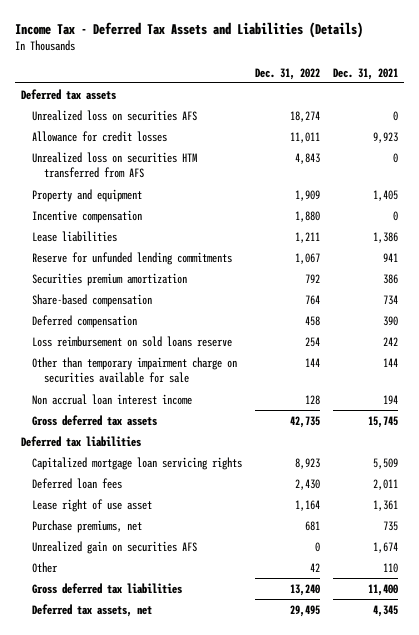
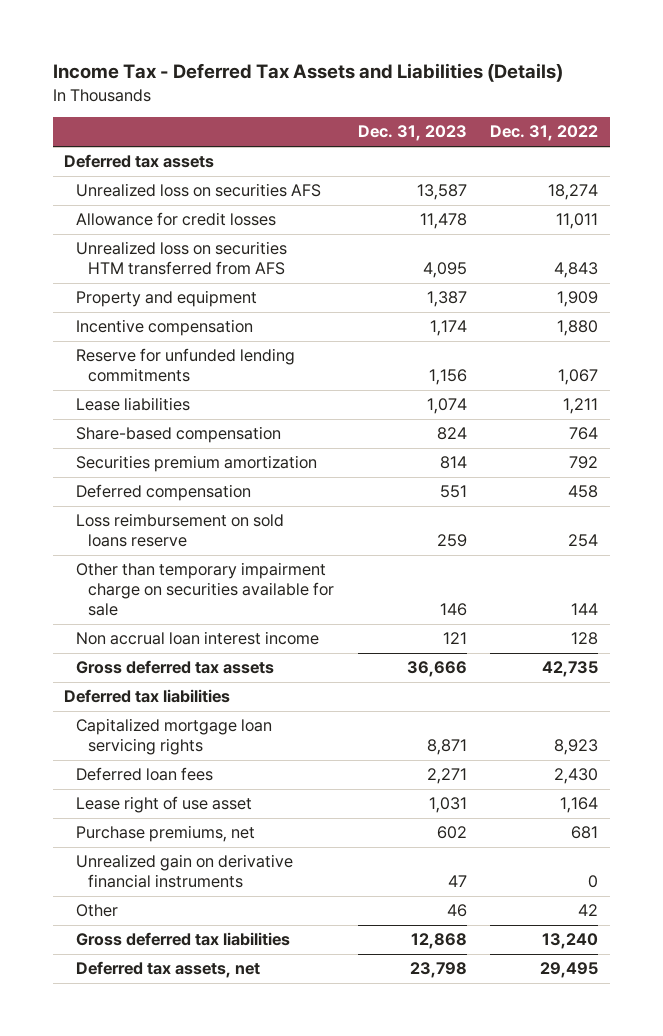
- | Dec. 31, 2022 | Dec. 31, 2021
+ | Dec. 31, 2023 | Dec. 31, 2022
moved down: Lease liabilities | 1,074 | 1,211
moved down: Securities premium amortization | 814 | 792
- Unrealized gain on securities AFS | 0 | 1,674
+ Unrealized gain on derivative financial instruments | 47 | 0

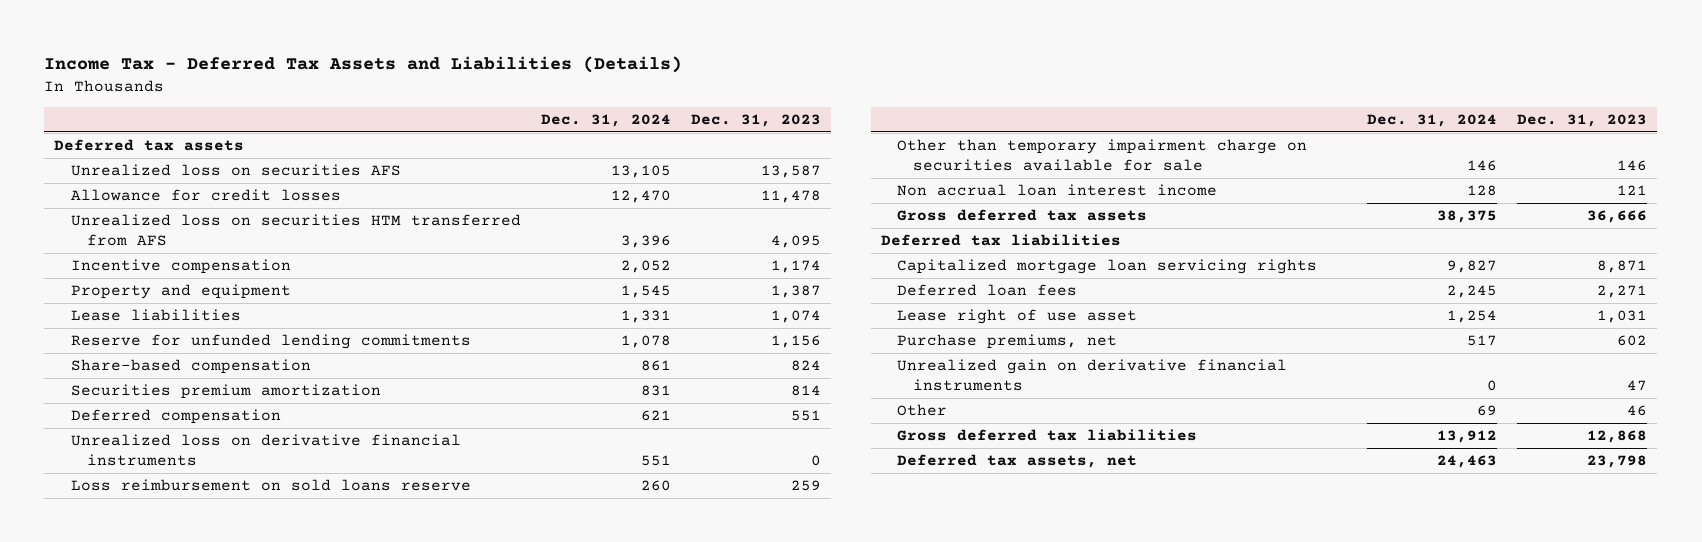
- | Dec. 31, 2023 | Dec. 31, 2022
+ | Dec. 31, 2024 | Dec. 31, 2023
moved down: Property and equipment | 1,545 | 1,387
moved down: Reserve for unfunded lending commitments | 1,078 | 1,156
+ Unrealized loss on derivative financial instruments | 551 | 0

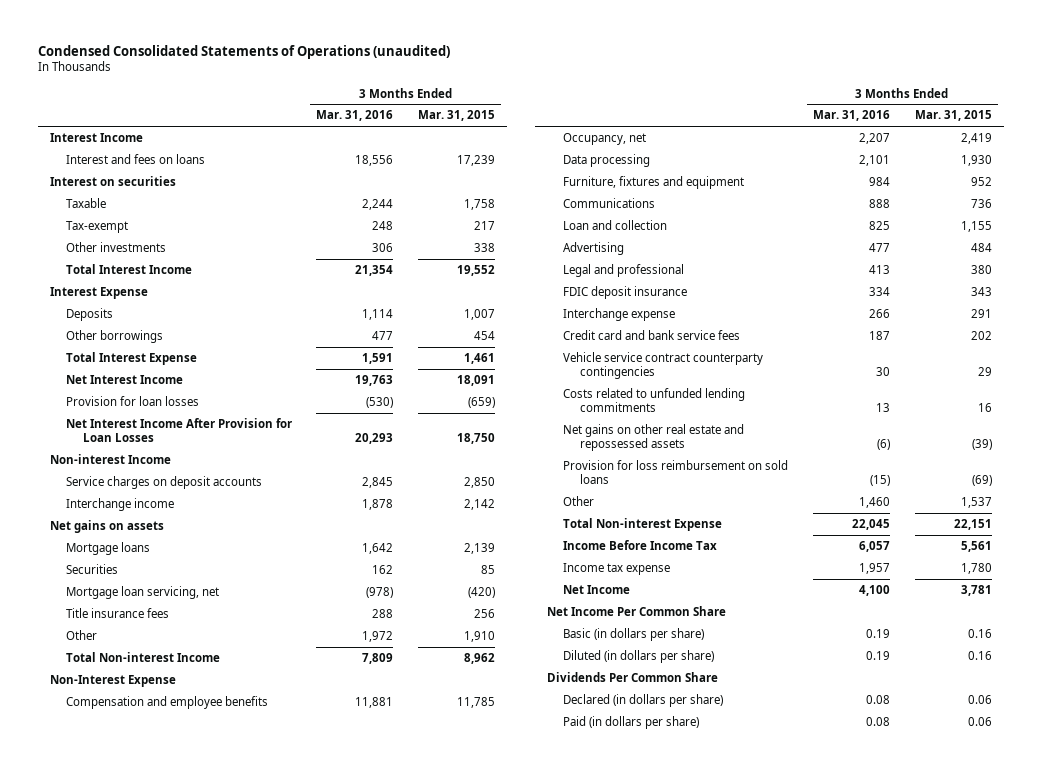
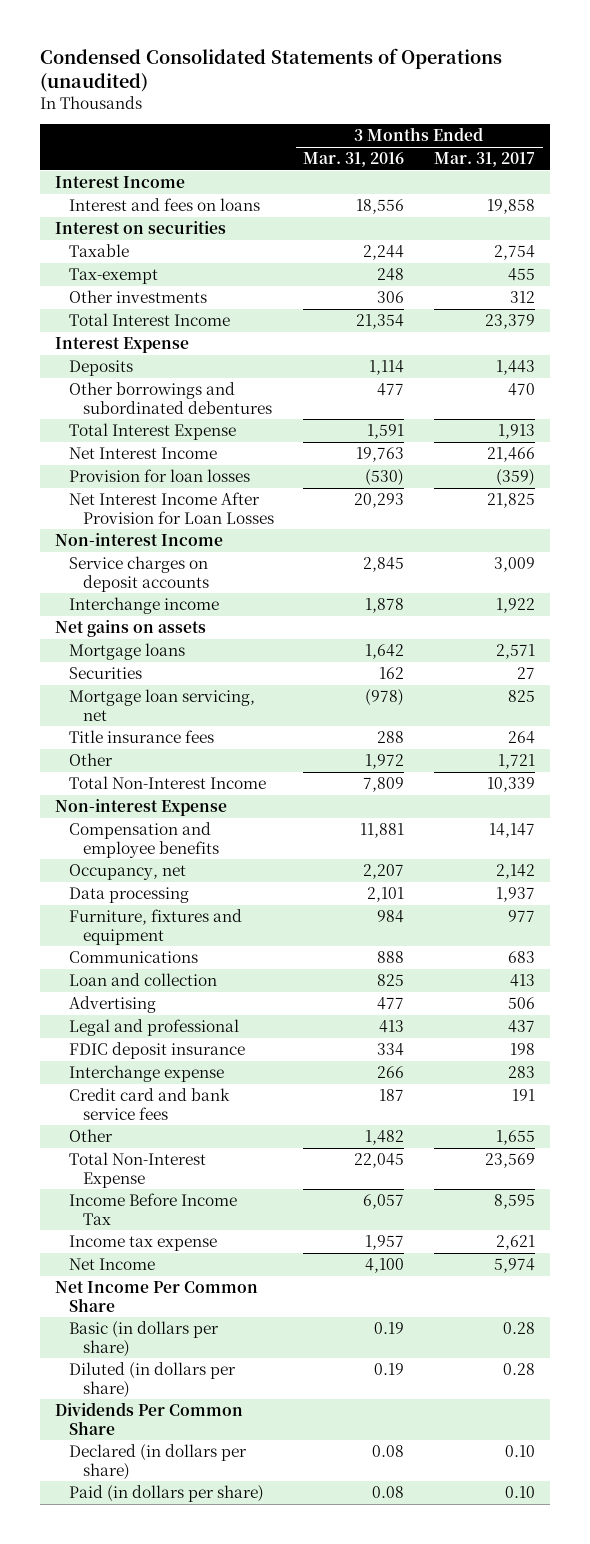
- | 3 Months Ended Mar. 31, 2016 | 3 Months Ended Mar. 31, 2015
+ | 3 Months Ended Mar. 31, 2016 | 3 Months Ended Mar. 31, 2017
- Other borrowings | 477 | 454
+ Other borrowings and subordinated debentures | 477 | 470
- Total Non-interest Income | 7,809 | 8,962
- Non-Interest Expense
+ Total Non-Interest Income | 7,809 | 10,339
+ Non-interest Expense
- Vehicle service contract counterparty contingencies | 30 | 29
- Costs related to unfunded lending commitments | 13 | 16
- Net gains on other real estate and repossessed assets | (6) | (39)
- Provision for loss reimbursement on sold loans | (15) | (69)
- Other | 1,460 | 1,537
- Total Non-interest Expense | 22,045 | 22,151
+ Other | 1,482 | 1,655
+ Total Non-Interest Expense | 22,045 | 23,569

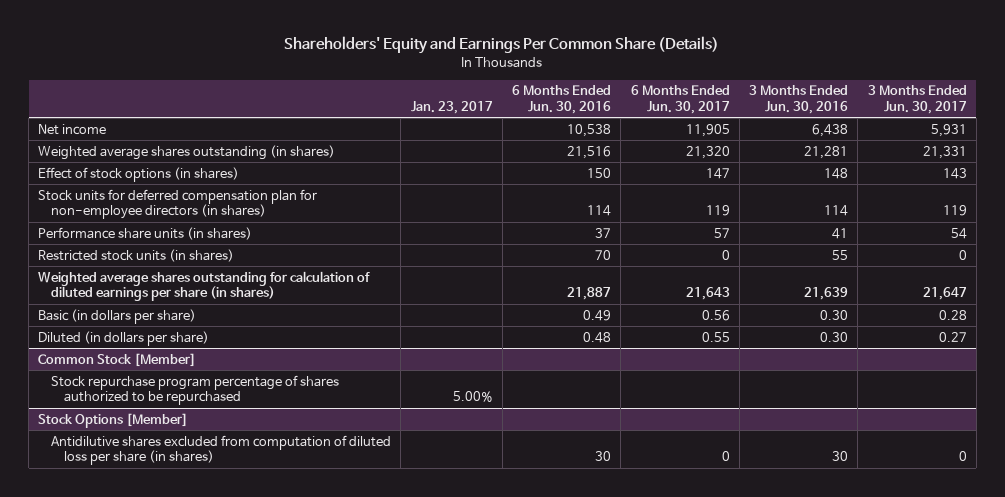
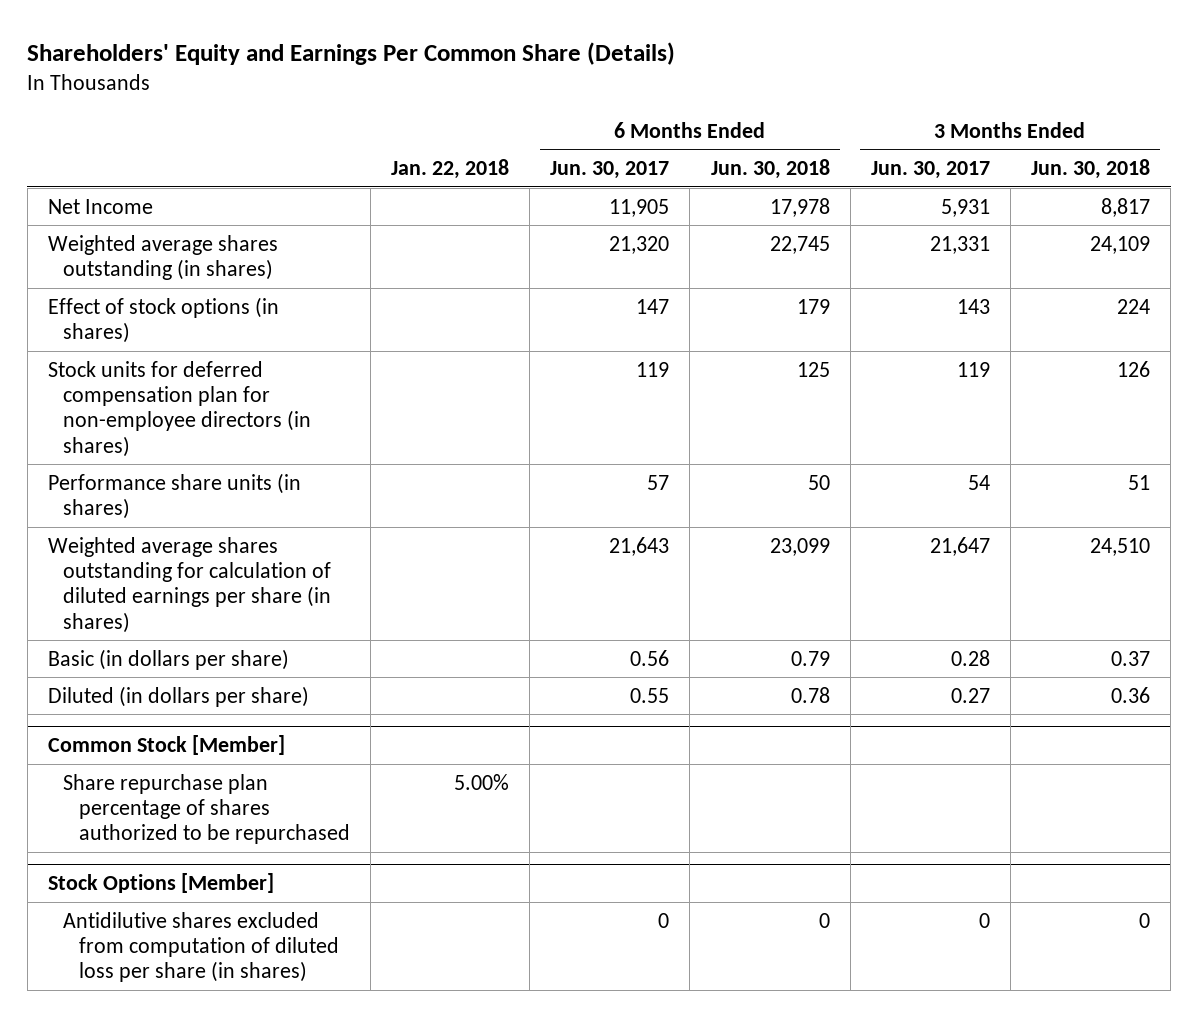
- | Jan. 23, 2017 | 6 Months Ended Jun. 30, 2016 | 6 Months Ended Jun. 30, 2017 | 3 Months Ended Jun. 30, 2016 | 3 Months Ended Jun. 30, 2017
+ | Jan. 22, 2018 | 6 Months Ended Jun. 30, 2017 | 6 Months Ended Jun. 30, 2018 | 3 Months Ended Jun. 30, 2017 | 3 Months Ended Jun. 30, 2018
- Net income | | 10,538 | 11,905 | 6,438 | 5,931
+ Net Income | | 11,905 | 17,978 | 5,931 | 8,817
- Restricted stock units (in shares) | | 70 | 0 | 55 | 0
@ Common Stock [Member]
- Stock repurchase program percentage of shares authorized to be repurchased | 5.00% | | | |
+ Share repurchase plan percentage of shares authorized to be repurchased | 5.00% | | | |

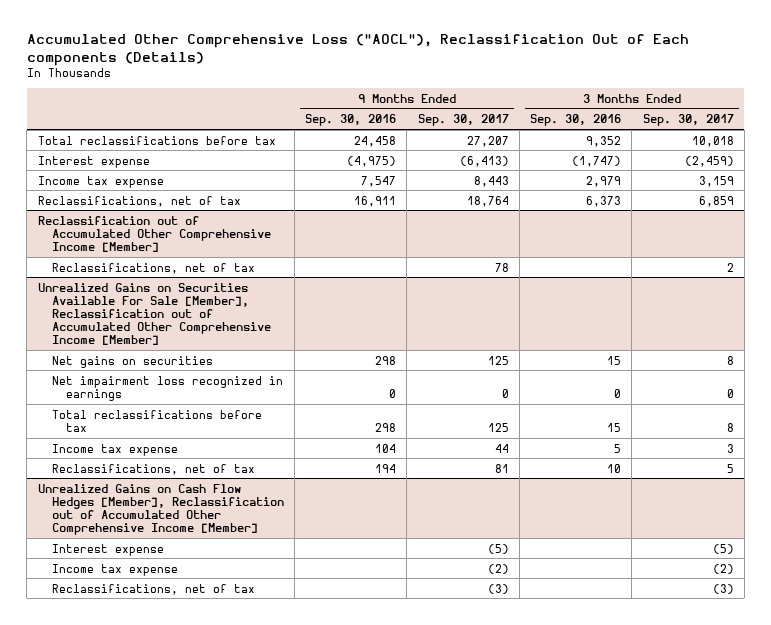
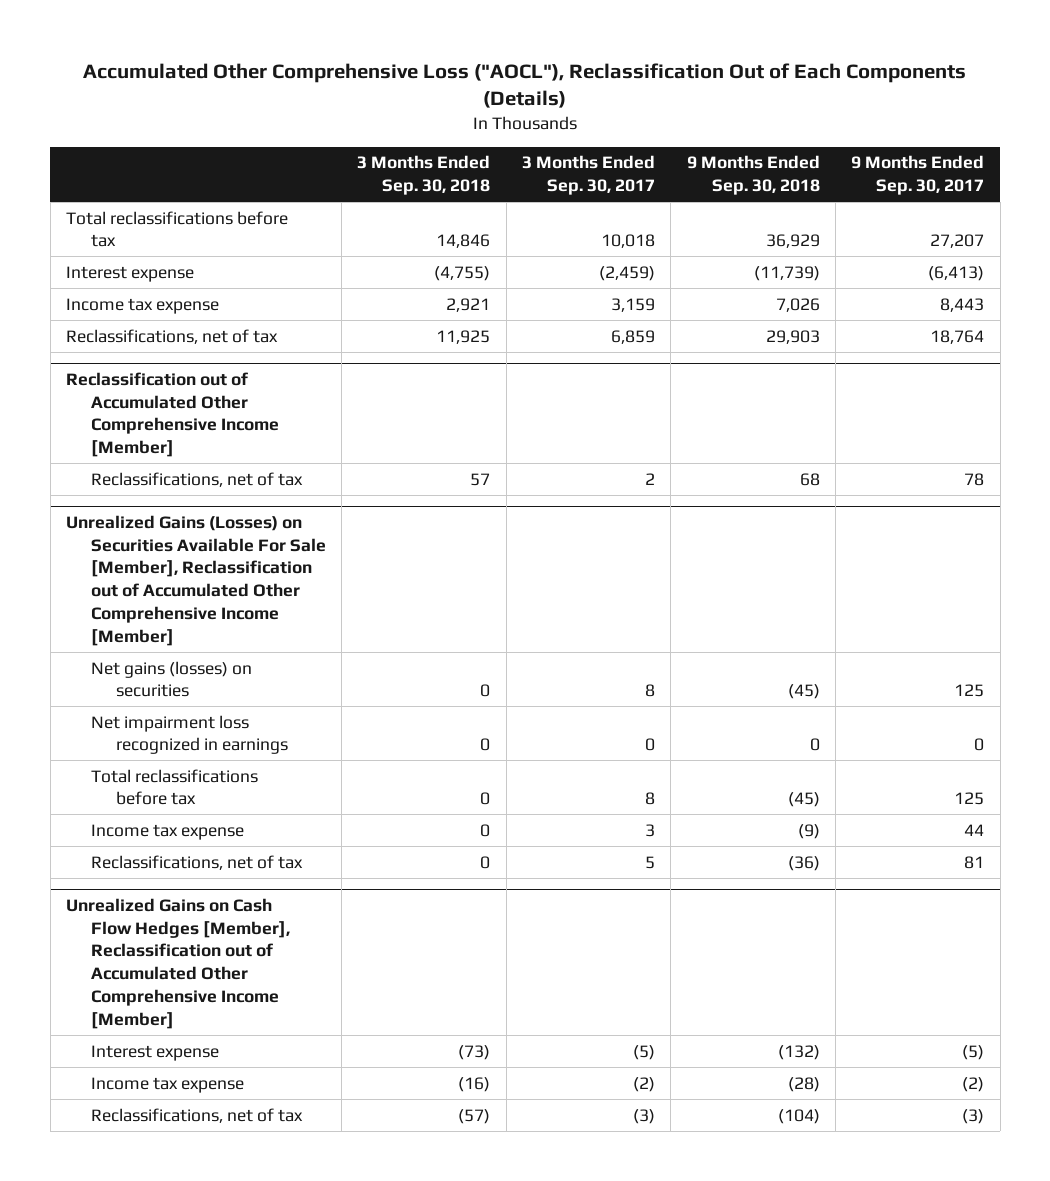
- Accumulated Other Comprehensive Loss ("AOCL"), Reclassification Out of Each components (Details)
+ Accumulated Other Comprehensive Loss ("AOCL"), Reclassification Out of Each Components (Details)
- | 9 Months Ended Sep. 30, 2016 | 9 Months Ended Sep. 30, 2017 | 3 Months Ended Sep. 30, 2016 | 3 Months Ended Sep. 30, 2017
+ | 3 Months Ended Sep. 30, 2018 | 3 Months Ended Sep. 30, 2017 | 9 Months Ended Sep. 30, 2018 | 9 Months Ended Sep. 30, 2017
- Unrealized Gains on Securities Available For Sale [Member], Reclassification out of Accumulated Other Comprehensive Income [Member]
- Net gains on securities | 298 | 125 | 15 | 8
+ Unrealized Gains (Losses) on Securities Available For Sale [Member], Reclassification out of Accumulated Other Comprehensive Income [Member]
+ Net gains (losses) on securities | 0 | 8 | (45) | 125

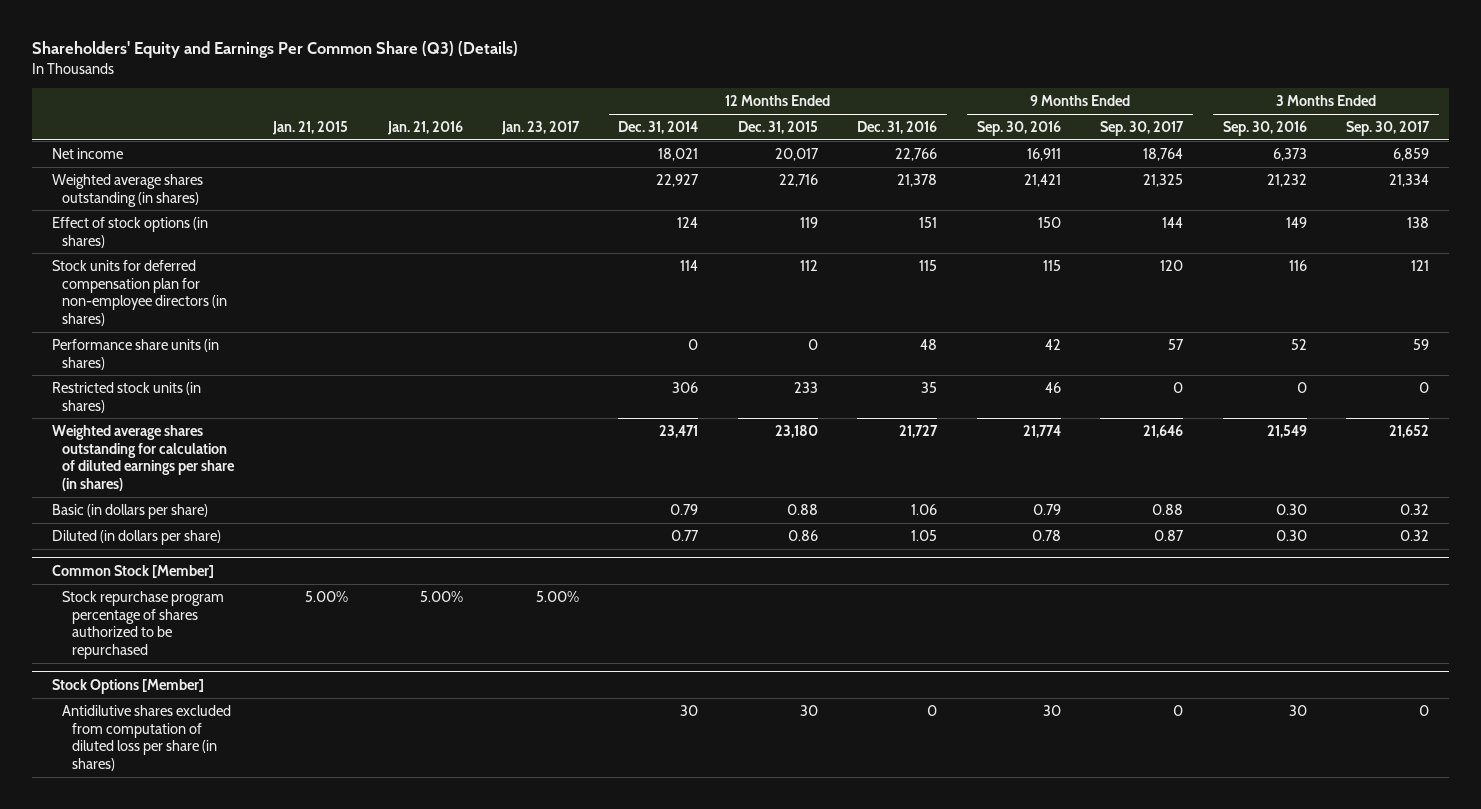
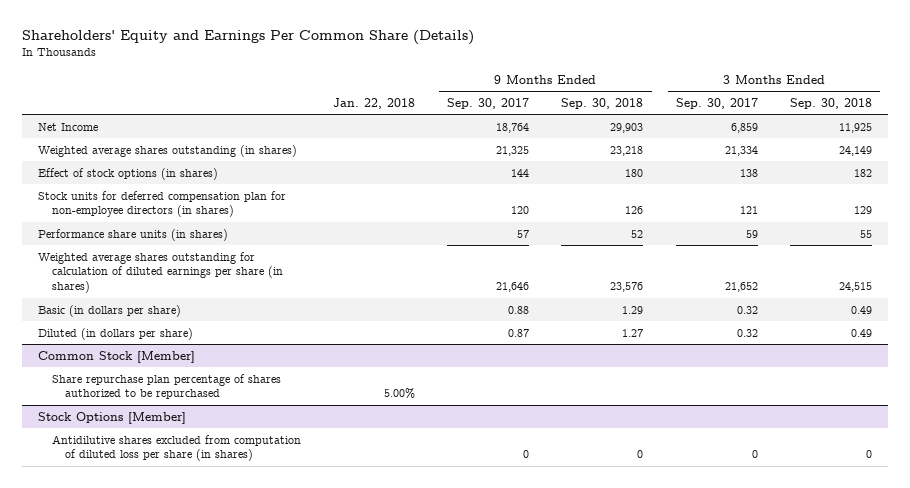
- Shareholders' Equity and Earnings Per Common Share (Q3) (Details)
+ Shareholders' Equity and Earnings Per Common Share (Details)
- | Jan. 21, 2015 | Jan. 21, 2016 | Jan. 23, 2017 | 12 Months Ended Dec. 31, 2014 | 12 Months Ended Dec. 31, 2015 | 12 Months Ended Dec. 31, 2016 | 9 Months Ended Sep. 30, 2016 | 9 Months Ended Sep. 30, 2017 | 3 Months Ended Sep. 30, 2016 | 3 Months Ended Sep. 30, 2017
+ | Jan. 22, 2018 | 9 Months Ended Sep. 30, 2017 | 9 Months Ended Sep. 30, 2018 | 3 Months Ended Sep. 30, 2017 | 3 Months Ended Sep. 30, 2018
- Net income | | | | 18,021 | 20,017 | 22,766 | 16,911 | 18,764 | 6,373 | 6,859
+ Net Income | | 18,764 | 29,903 | 6,859 | 11,925
- Restricted stock units (in shares) | | | | 306 | 233 | 35 | 46 | 0 | 0 | 0
@ Common Stock [Member]
- Stock repurchase program percentage of shares authorized to be repurchased | 5.00% | 5.00% | 5.00% | | | | | | |
+ Share repurchase plan percentage of shares authorized to be repurchased | 5.00% | | | |

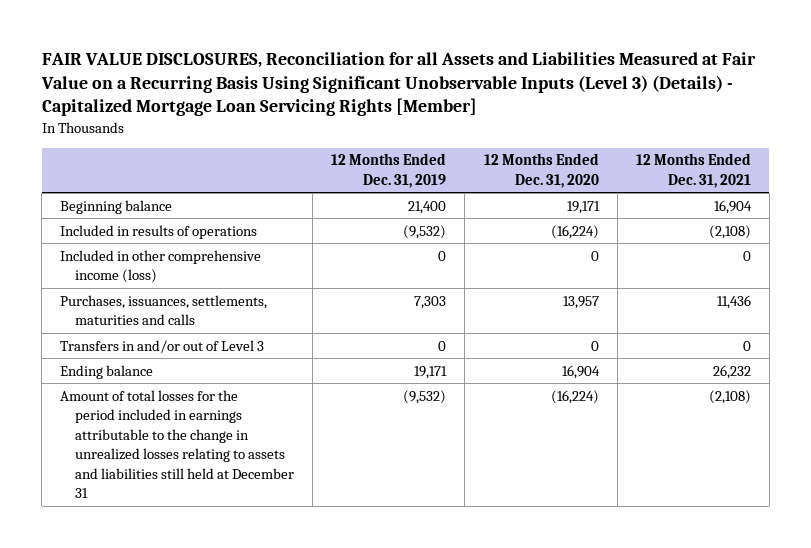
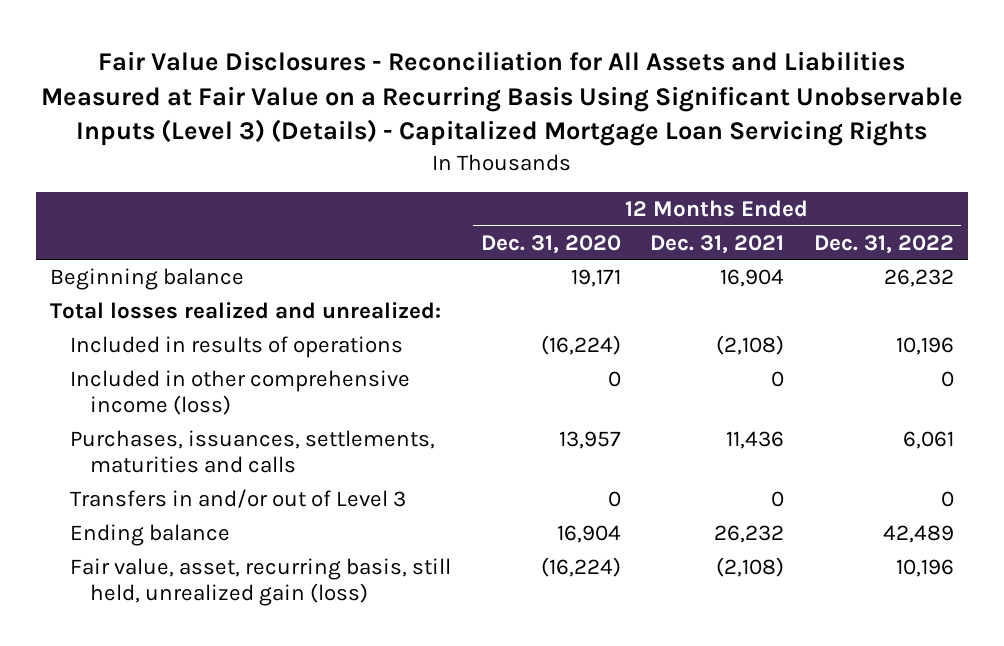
- FAIR VALUE DISCLOSURES, Reconciliation for all Assets and Liabilities Measured at Fair Value on a Recurring Basis Using Significant Unobservable Inputs (Level 3) (Details) - Capitalized Mortgage Loan Servicing Rights [Member]
+ Fair Value Disclosures - Reconciliation for All Assets and Liabilities Measured at Fair Value on a Recurring Basis Using Significant Unobservable Inputs (Level 3) (Details) - Capitalized Mortgage Loan Servicing Rights
- | 12 Months Ended Dec. 31, 2019 | 12 Months Ended Dec. 31, 2020 | 12 Months Ended Dec. 31, 2021
+ | 12 Months Ended Dec. 31, 2020 | 12 Months Ended Dec. 31, 2021 | 12 Months Ended Dec. 31, 2022
+ Total losses realized and unrealized:
- Amount of total losses for the period included in earnings attributable to the change in unrealized losses relating to assets and liabilities still held at December 31 | (9,532) | (16,224) | (2,108)
+ Fair value, asset, recurring basis, still held, unrealized gain (loss) | (16,224) | (2,108) | 10,196

